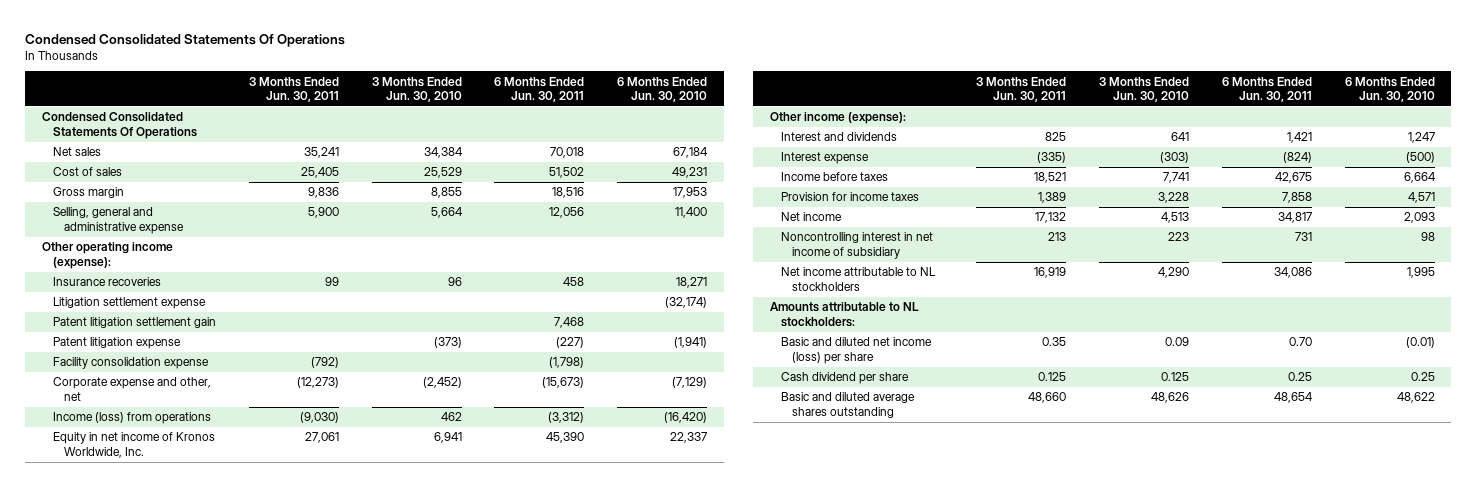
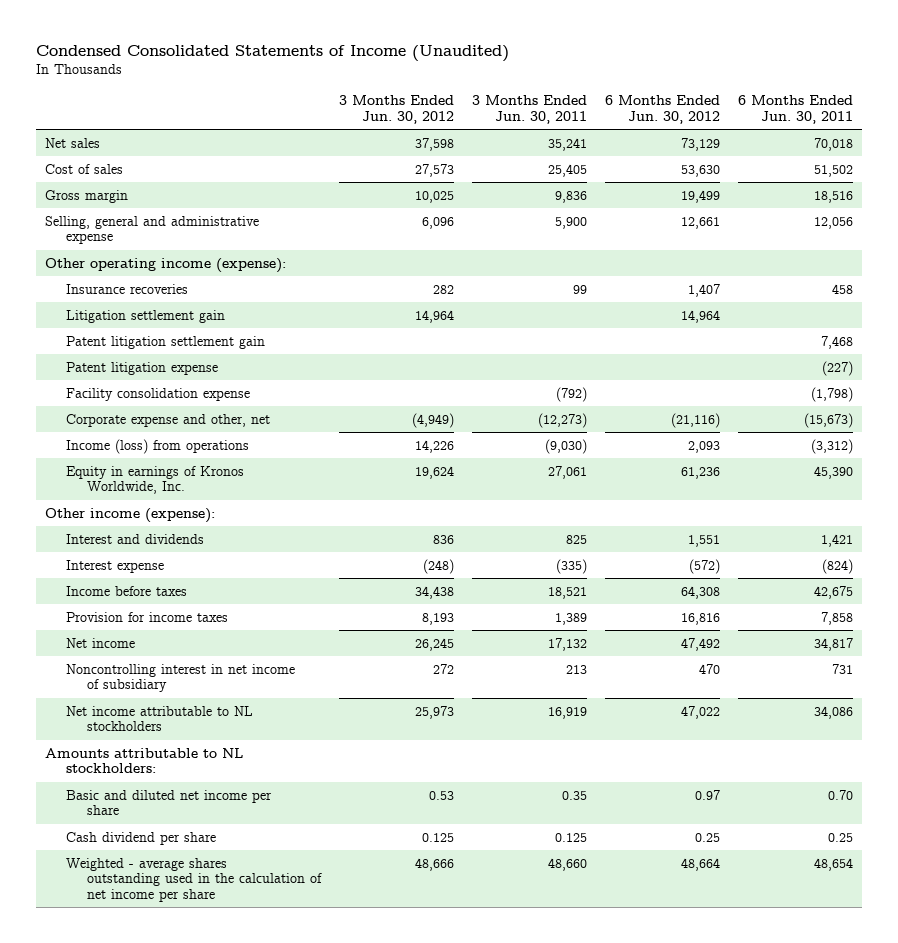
- Condensed Consolidated Statements Of Operations
+ Condensed Consolidated Statements of Income (Unaudited)
- | 3 Months Ended Jun. 30, 2011 | 3 Months Ended Jun. 30, 2010 | 6 Months Ended Jun. 30, 2011 | 6 Months Ended Jun. 30, 2010
+ | 3 Months Ended Jun. 30, 2012 | 3 Months Ended Jun. 30, 2011 | 6 Months Ended Jun. 30, 2012 | 6 Months Ended Jun. 30, 2011
- Condensed Consolidated Statements Of Operations
- Litigation settlement expense | | | | (32,174)
+ Litigation settlement gain | 14,964 | | 14,964 |
- Equity in net income of Kronos Worldwide, Inc. | 27,061 | 6,941 | 45,390 | 22,337
+ Equity in earnings of Kronos Worldwide, Inc. | 19,624 | 27,061 | 61,236 | 45,390
- Basic and diluted net income (loss) per share | 0.35 | 0.09 | 0.70 | (0.01)
+ Basic and diluted net income per share | 0.53 | 0.35 | 0.97 | 0.70
- Basic and diluted average shares outstanding | 48,660 | 48,626 | 48,654 | 48,622
+ Weighted - average shares outstanding used in the calculation of net income per share | 48,666 | 48,660 | 48,664 | 48,654

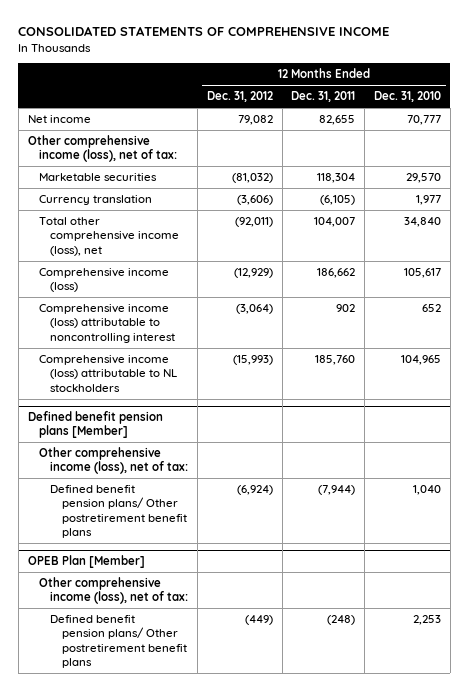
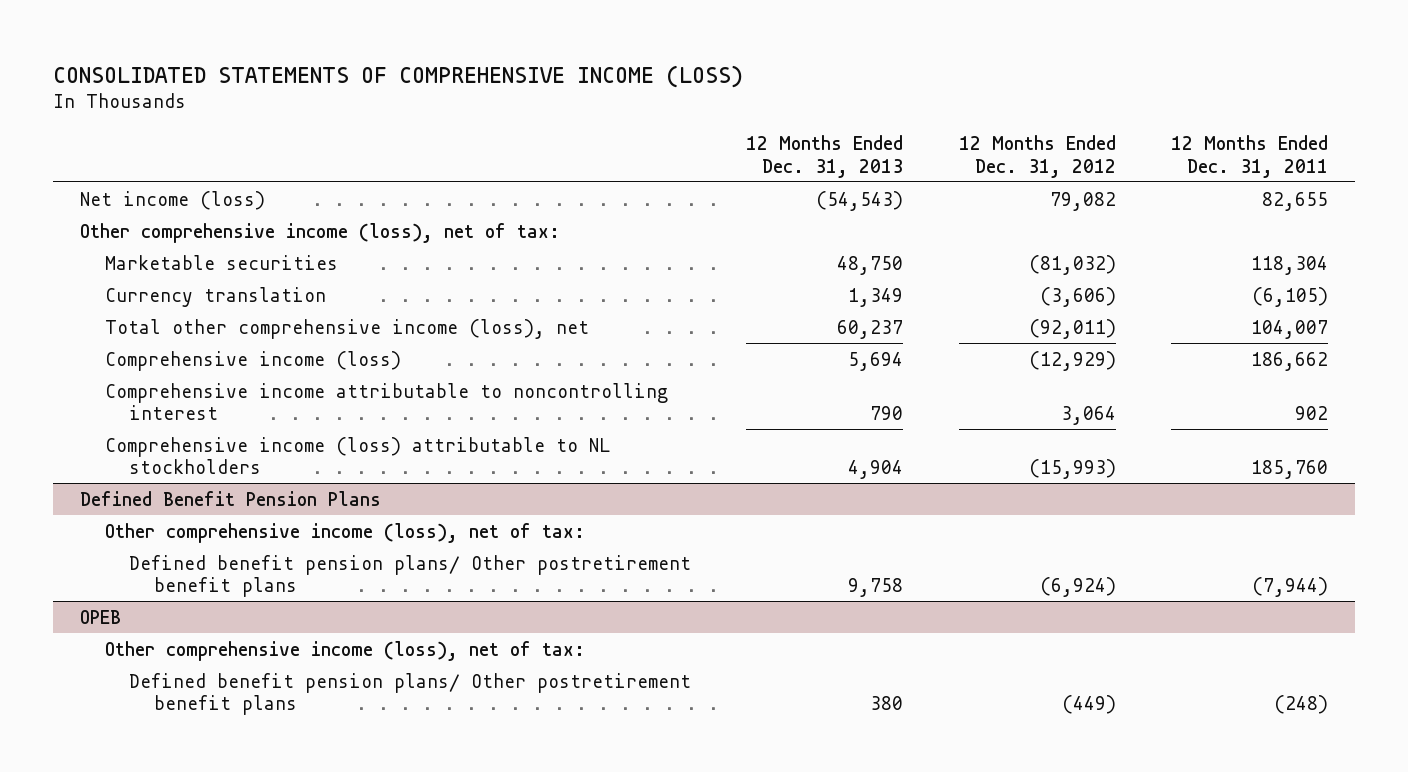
- CONSOLIDATED STATEMENTS OF COMPREHENSIVE INCOME
+ CONSOLIDATED STATEMENTS OF COMPREHENSIVE INCOME (LOSS)
- | 12 Months Ended Dec. 31, 2012 | 12 Months Ended Dec. 31, 2011 | 12 Months Ended Dec. 31, 2010
+ | 12 Months Ended Dec. 31, 2013 | 12 Months Ended Dec. 31, 2012 | 12 Months Ended Dec. 31, 2011
- Net income | 79,082 | 82,655 | 70,777
+ Net income (loss) | (54,543) | 79,082 | 82,655
- Comprehensive income (loss) attributable to noncontrolling interest | (3,064) | 902 | 652
+ Comprehensive income attributable to noncontrolling interest | 790 | 3,064 | 902
- Defined benefit pension plans [Member]
+ Defined Benefit Pension Plans
- OPEB Plan [Member]
+ OPEB

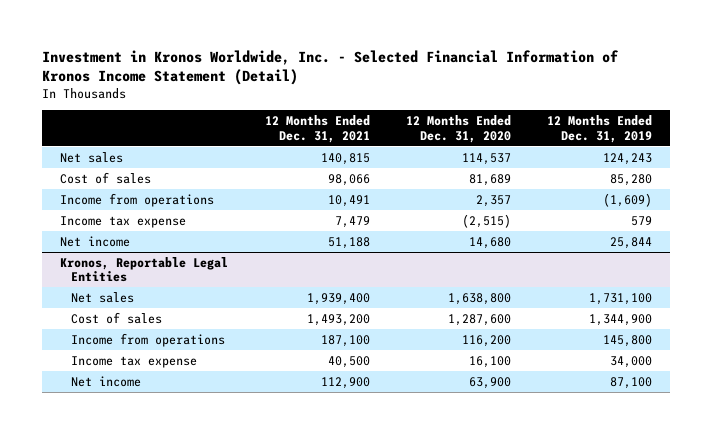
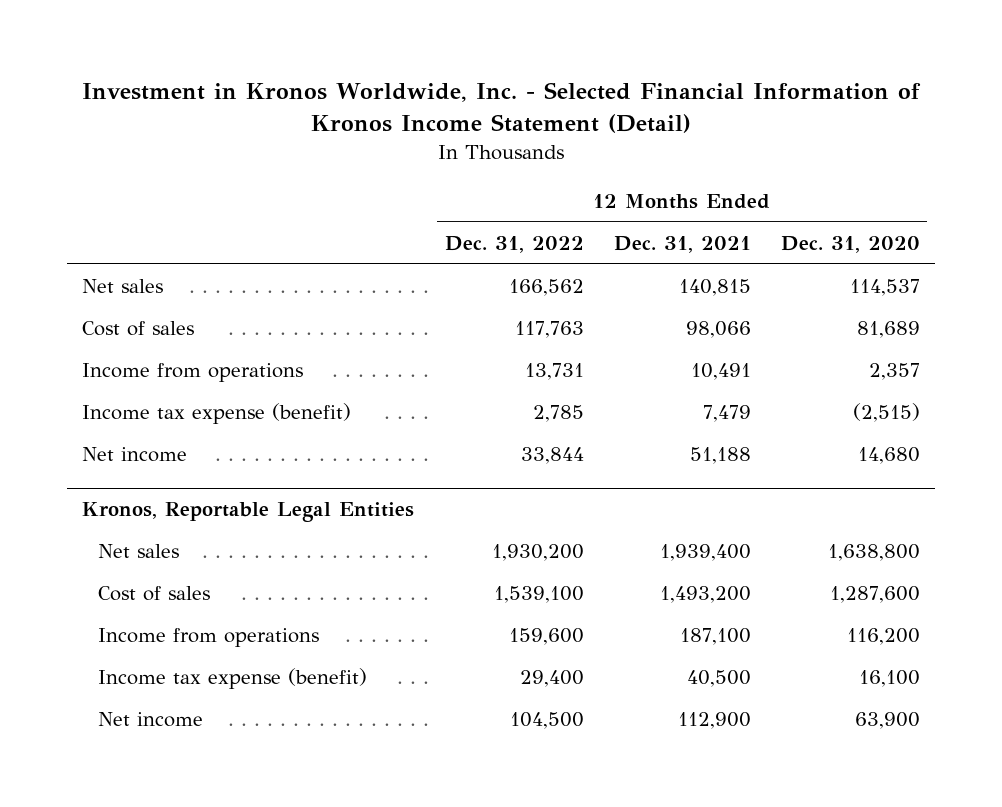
- | 12 Months Ended Dec. 31, 2021 | 12 Months Ended Dec. 31, 2020 | 12 Months Ended Dec. 31, 2019
+ | 12 Months Ended Dec. 31, 2022 | 12 Months Ended Dec. 31, 2021 | 12 Months Ended Dec. 31, 2020
- Income tax expense | 7,479 | (2,515) | 579
+ Income tax expense (benefit) | 2,785 | 7,479 | (2,515)
@ Kronos, Reportable Legal Entities
- Income tax expense | 40,500 | 16,100 | 34,000
+ Income tax expense (benefit) | 29,400 | 40,500 | 16,100

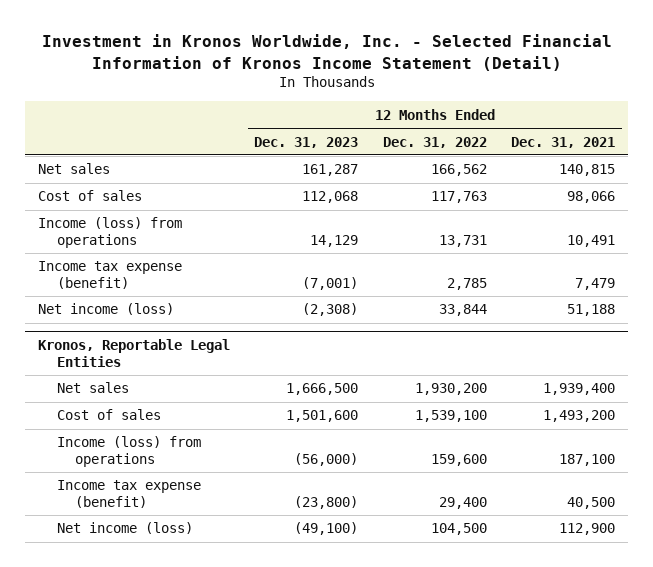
- | 12 Months Ended Dec. 31, 2022 | 12 Months Ended Dec. 31, 2021 | 12 Months Ended Dec. 31, 2020
+ | 12 Months Ended Dec. 31, 2023 | 12 Months Ended Dec. 31, 2022 | 12 Months Ended Dec. 31, 2021
- Income from operations | 13,731 | 10,491 | 2,357
+ Income (loss) from operations | 14,129 | 13,731 | 10,491
- Net income | 33,844 | 51,188 | 14,680
+ Net income (loss) | (2,308) | 33,844 | 51,188
@ Kronos, Reportable Legal Entities
- Income from operations | 159,600 | 187,100 | 116,200
+ Income (loss) from operations | (56,000) | 159,600 | 187,100
- Net income | 104,500 | 112,900 | 63,900
+ Net income (loss) | (49,100) | 104,500 | 112,900

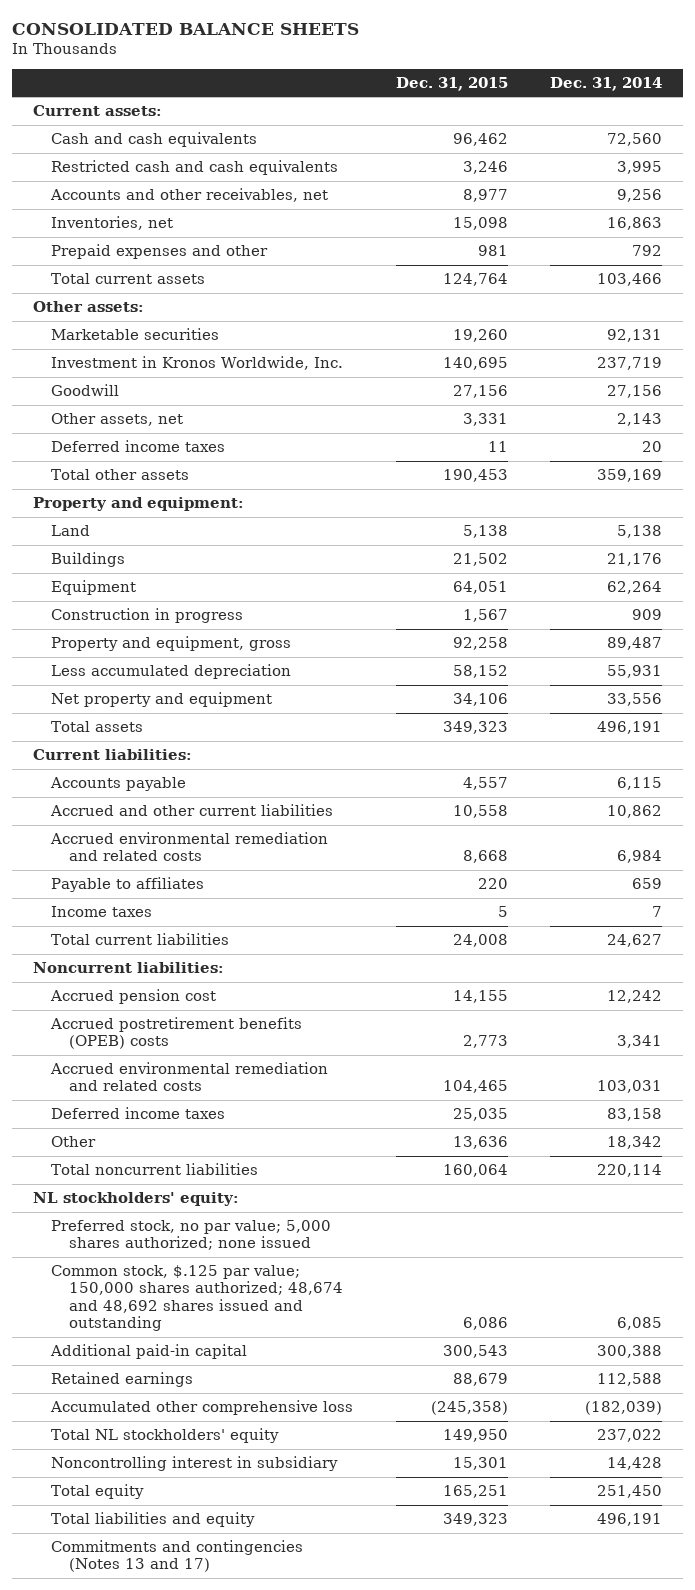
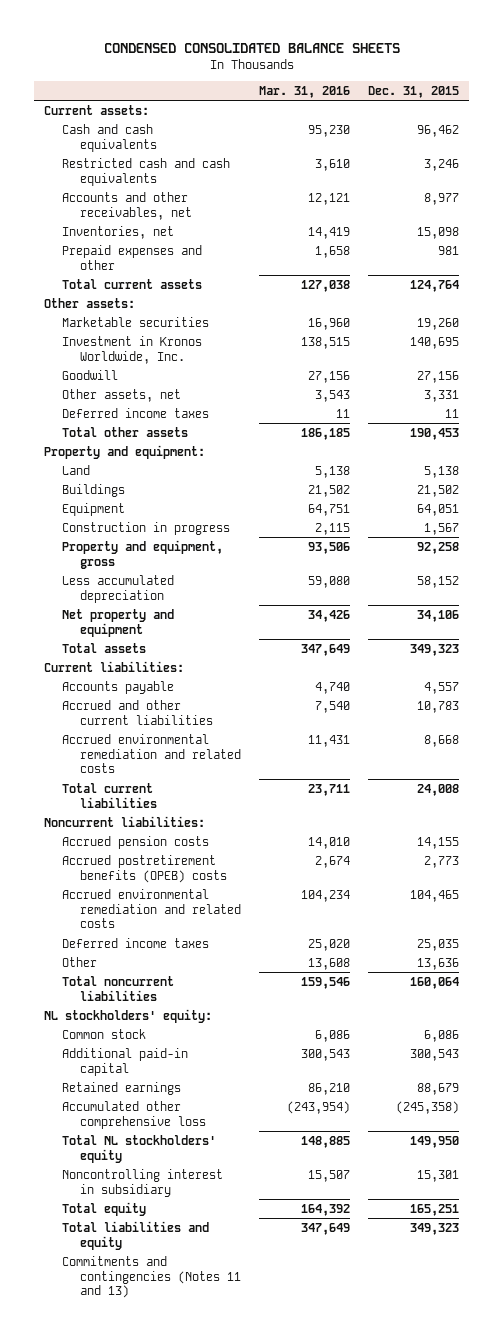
- CONSOLIDATED BALANCE SHEETS
+ CONDENSED CONSOLIDATED BALANCE SHEETS
- | Dec. 31, 2015 | Dec. 31, 2014
+ | Mar. 31, 2016 | Dec. 31, 2015
- Accrued and other current liabilities | 10,558 | 10,862
+ Accrued and other current liabilities | 7,540 | 10,783
- Payable to affiliates | 220 | 659
- Income taxes | 5 | 7
- Accrued pension cost | 14,155 | 12,242
+ Accrued pension costs | 14,010 | 14,155
- Preferred stock, no par value; 5,000 shares authorized; none issued
- Common stock, $.125 par value; 150,000 shares authorized; 48,674 and 48,692 shares issued and outstanding | 6,086 | 6,085
+ Common stock | 6,086 | 6,086
- Commitments and contingencies (Notes 13 and 17)
+ Commitments and contingencies (Notes 11 and 13)

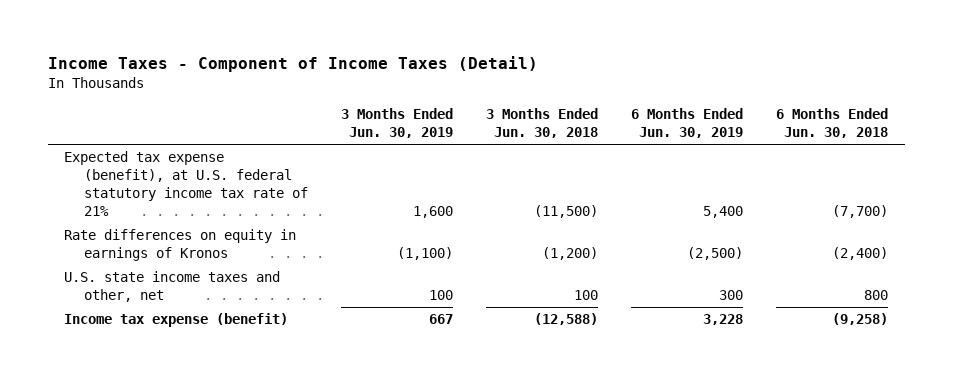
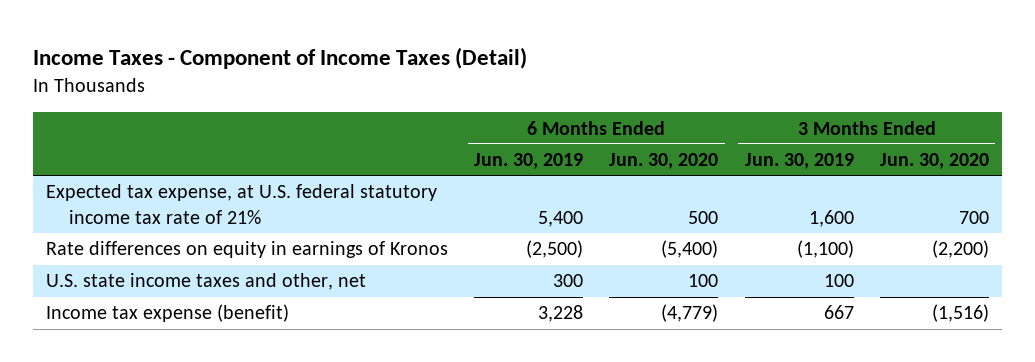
- | 3 Months Ended Jun. 30, 2019 | 3 Months Ended Jun. 30, 2018 | 6 Months Ended Jun. 30, 2019 | 6 Months Ended Jun. 30, 2018
+ | 6 Months Ended Jun. 30, 2019 | 6 Months Ended Jun. 30, 2020 | 3 Months Ended Jun. 30, 2019 | 3 Months Ended Jun. 30, 2020
- Expected tax expense (benefit), at U.S. federal statutory income tax rate of 21% | 1,600 | (11,500) | 5,400 | (7,700)
+ Expected tax expense, at U.S. federal statutory income tax rate of 21% | 5,400 | 500 | 1,600 | 700

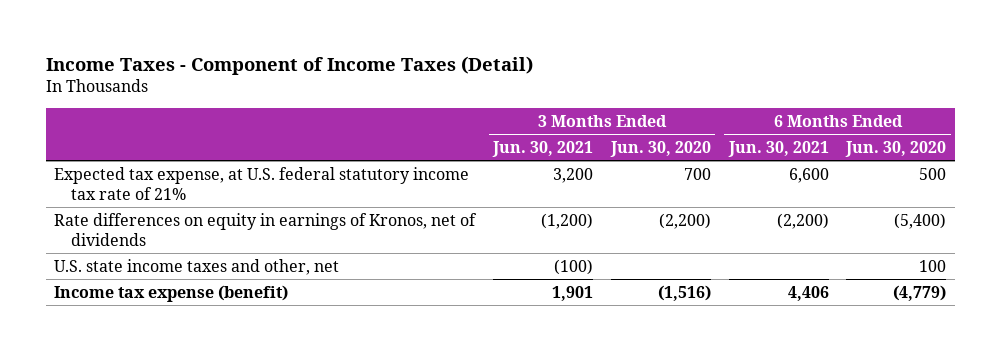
- | 6 Months Ended Jun. 30, 2019 | 6 Months Ended Jun. 30, 2020 | 3 Months Ended Jun. 30, 2019 | 3 Months Ended Jun. 30, 2020
+ | 3 Months Ended Jun. 30, 2021 | 3 Months Ended Jun. 30, 2020 | 6 Months Ended Jun. 30, 2021 | 6 Months Ended Jun. 30, 2020
- Rate differences on equity in earnings of Kronos | (2,500) | (5,400) | (1,100) | (2,200)
+ Rate differences on equity in earnings of Kronos, net of dividends | (1,200) | (2,200) | (2,200) | (5,400)

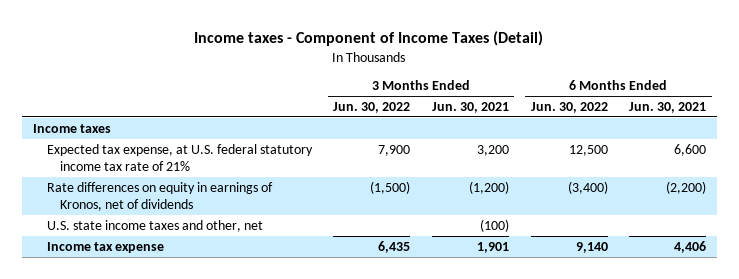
- Income Taxes - Component of Income Taxes (Detail)
+ Income taxes - Component of Income Taxes (Detail)
- | 3 Months Ended Jun. 30, 2021 | 3 Months Ended Jun. 30, 2020 | 6 Months Ended Jun. 30, 2021 | 6 Months Ended Jun. 30, 2020
+ | 3 Months Ended Jun. 30, 2022 | 3 Months Ended Jun. 30, 2021 | 6 Months Ended Jun. 30, 2022 | 6 Months Ended Jun. 30, 2021
+ Income taxes
- Income tax expense (benefit) | 1,901 | (1,516) | 4,406 | (4,779)
+ Income tax expense | 6,435 | 1,901 | 9,140 | 4,406

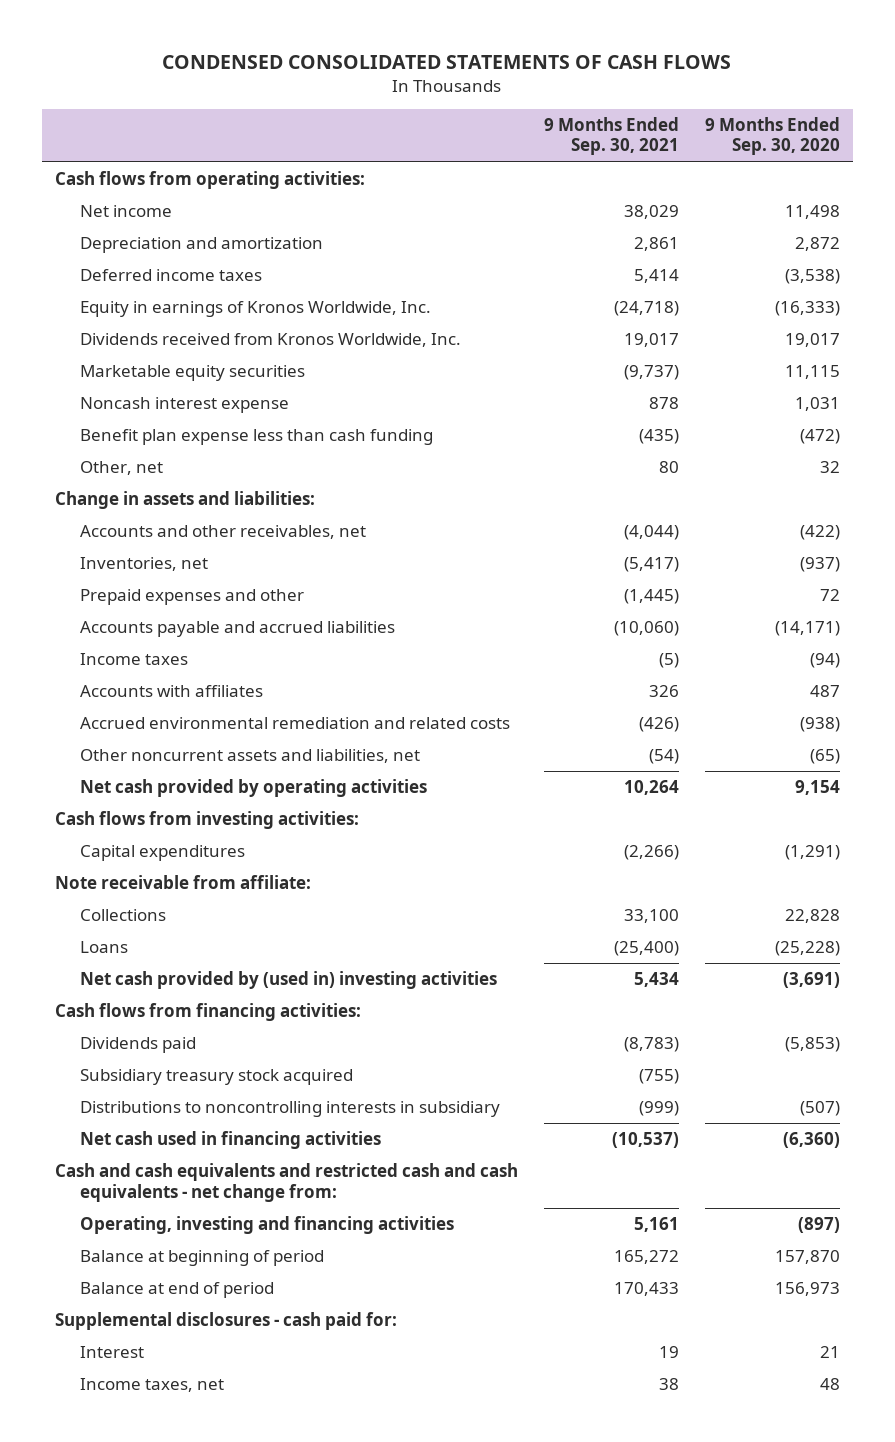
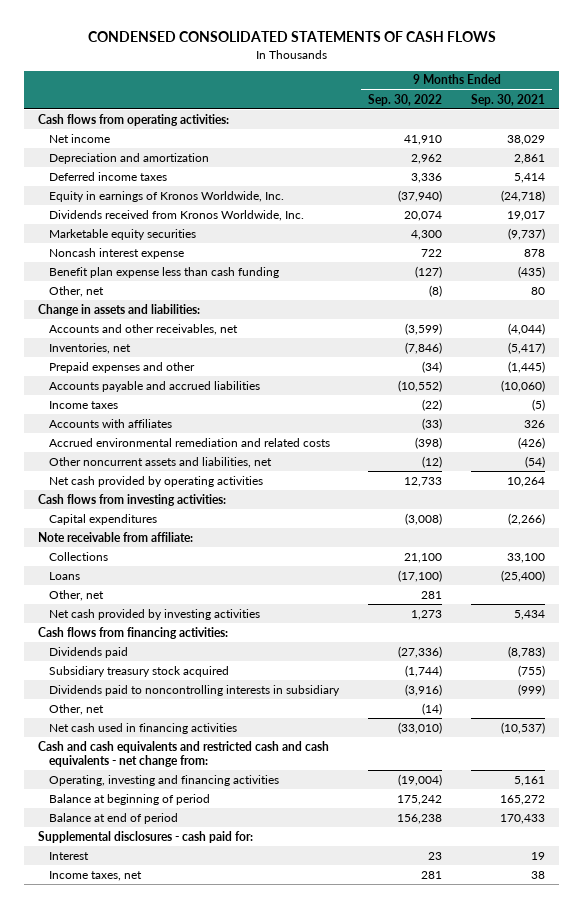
- | 9 Months Ended Sep. 30, 2021 | 9 Months Ended Sep. 30, 2020
+ | 9 Months Ended Sep. 30, 2022 | 9 Months Ended Sep. 30, 2021
- Net cash provided by (used in) investing activities | 5,434 | (3,691)
+ Other, net | 281 |
+ Net cash provided by investing activities | 1,273 | 5,434
- Distributions to noncontrolling interests in subsidiary | (999) | (507)
+ Dividends paid to noncontrolling interests in subsidiary | (3,916) | (999)
+ Other, net | (14) |

